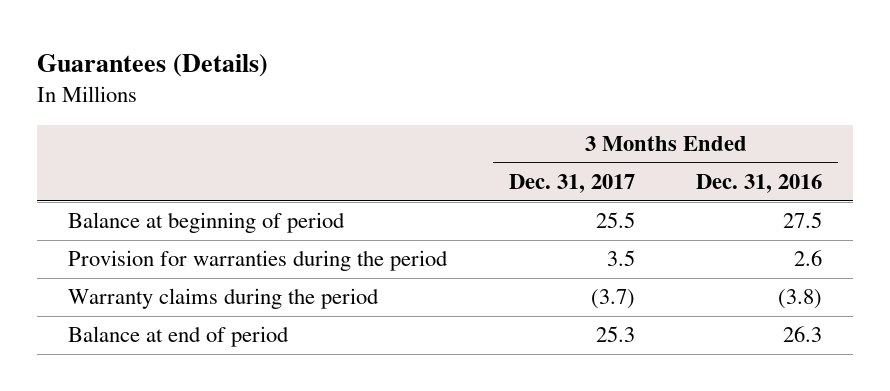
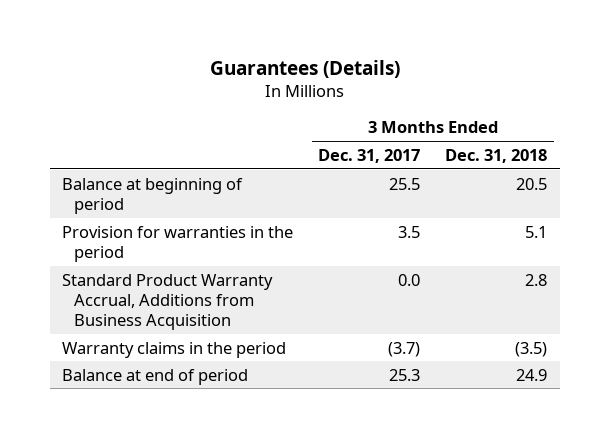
- | 3 Months Ended Dec. 31, 2017 | 3 Months Ended Dec. 31, 2016
+ | 3 Months Ended Dec. 31, 2017 | 3 Months Ended Dec. 31, 2018
- Provision for warranties during the period | 3.5 | 2.6
- Warranty claims during the period | (3.7) | (3.8)
+ Provision for warranties in the period | 3.5 | 5.1
+ Standard Product Warranty Accrual, Additions from Business Acquisition | 0.0 | 2.8
+ Warranty claims in the period | (3.7) | (3.5)

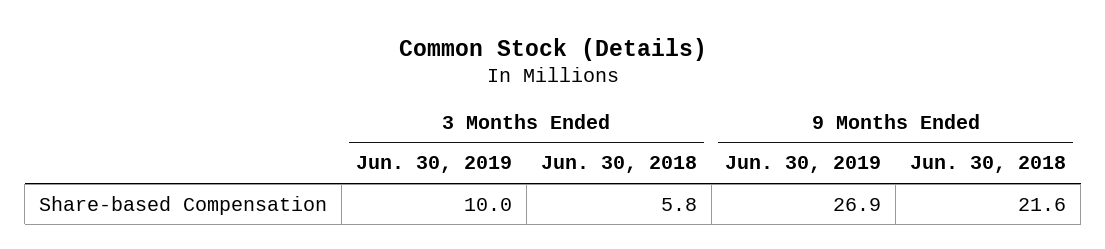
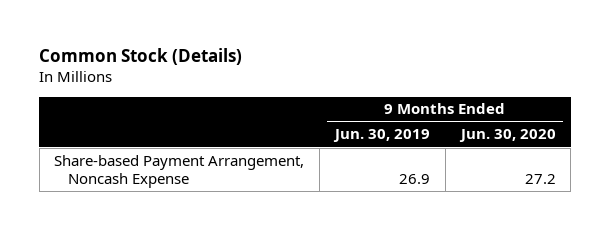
- | 3 Months Ended Jun. 30, 2019 | 3 Months Ended Jun. 30, 2018 | 9 Months Ended Jun. 30, 2019 | 9 Months Ended Jun. 30, 2018
+ | 9 Months Ended Jun. 30, 2019 | 9 Months Ended Jun. 30, 2020
- Share-based Compensation | 10.0 | 5.8 | 26.9 | 21.6
+ Share-based Payment Arrangement, Noncash Expense | 26.9 | 27.2

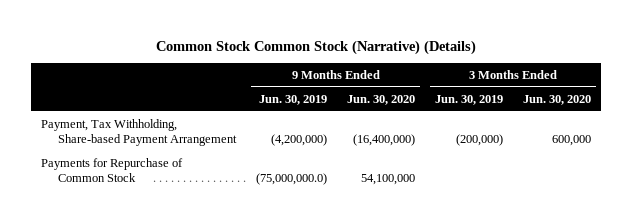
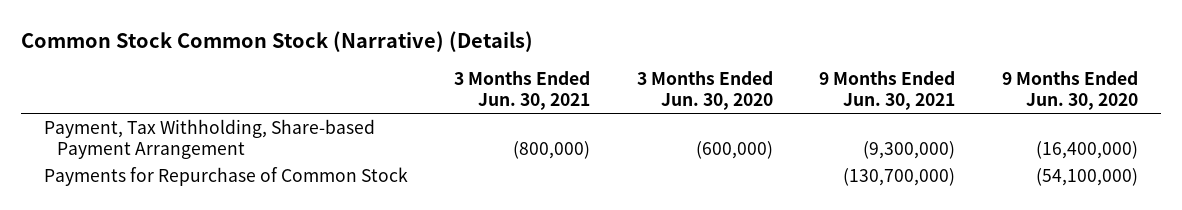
- | 9 Months Ended Jun. 30, 2019 | 9 Months Ended Jun. 30, 2020 | 3 Months Ended Jun. 30, 2019 | 3 Months Ended Jun. 30, 2020
+ | 3 Months Ended Jun. 30, 2021 | 3 Months Ended Jun. 30, 2020 | 9 Months Ended Jun. 30, 2021 | 9 Months Ended Jun. 30, 2020
- Payment, Tax Withholding, Share-based Payment Arrangement | (4,200,000) | (16,400,000) | (200,000) | 600,000
- Payments for Repurchase of Common Stock | (75,000,000.0) | 54,100,000 | |
+ Payment, Tax Withholding, Share-based Payment Arrangement | (800,000) | (600,000) | (9,300,000) | (16,400,000)
+ Payments for Repurchase of Common Stock | | | (130,700,000) | (54,100,000)

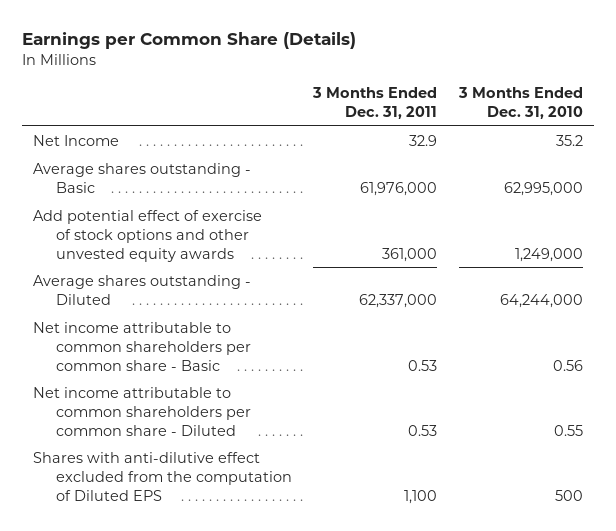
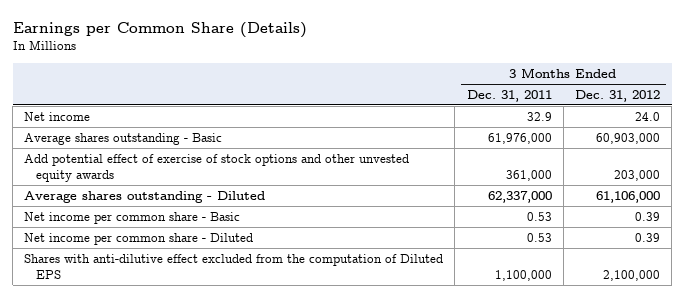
- | 3 Months Ended Dec. 31, 2011 | 3 Months Ended Dec. 31, 2010
+ | 3 Months Ended Dec. 31, 2011 | 3 Months Ended Dec. 31, 2012
- Net Income | 32.9 | 35.2
+ Net income | 32.9 | 24.0
- Net income attributable to common shareholders per common share - Basic | 0.53 | 0.56
- Net income attributable to common shareholders per common share - Diluted | 0.53 | 0.55
- Shares with anti-dilutive effect excluded from the computation of Diluted EPS | 1,100 | 500
+ Net income per common share - Basic | 0.53 | 0.39
+ Net income per common share - Diluted | 0.53 | 0.39
+ Shares with anti-dilutive effect excluded from the computation of Diluted EPS | 1,100,000 | 2,100,000

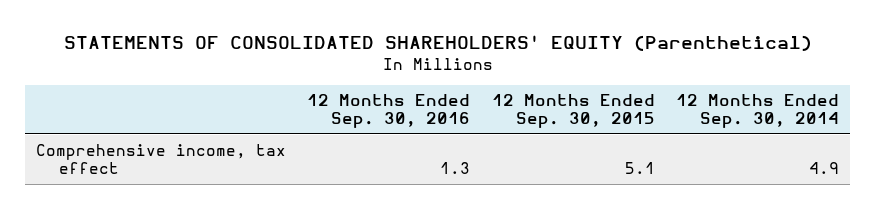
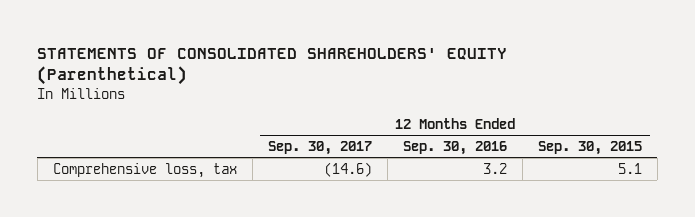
- | 12 Months Ended Sep. 30, 2016 | 12 Months Ended Sep. 30, 2015 | 12 Months Ended Sep. 30, 2014
+ | 12 Months Ended Sep. 30, 2017 | 12 Months Ended Sep. 30, 2016 | 12 Months Ended Sep. 30, 2015
- Comprehensive income, tax effect | 1.3 | 5.1 | 4.9
+ Comprehensive loss, tax | (14.6) | 3.2 | 5.1

